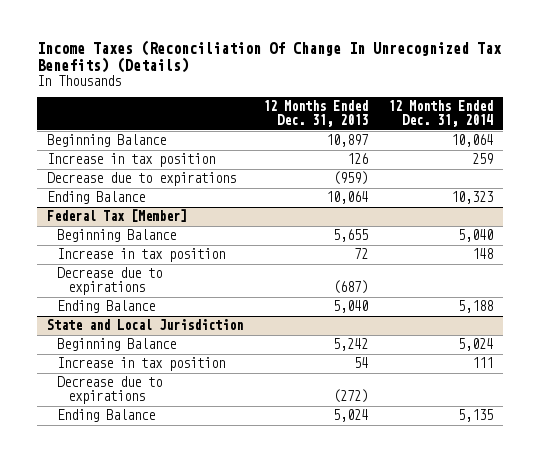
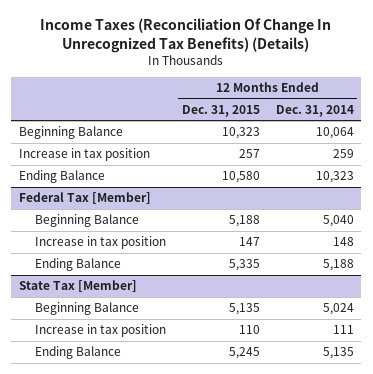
- | 12 Months Ended Dec. 31, 2013 | 12 Months Ended Dec. 31, 2014
+ | 12 Months Ended Dec. 31, 2015 | 12 Months Ended Dec. 31, 2014
- Decrease due to expirations | (959) |
@ Federal Tax [Member]
- Decrease due to expirations | (687) |
- State and Local Jurisdiction
+ State Tax [Member]
- Decrease due to expirations | (272) |

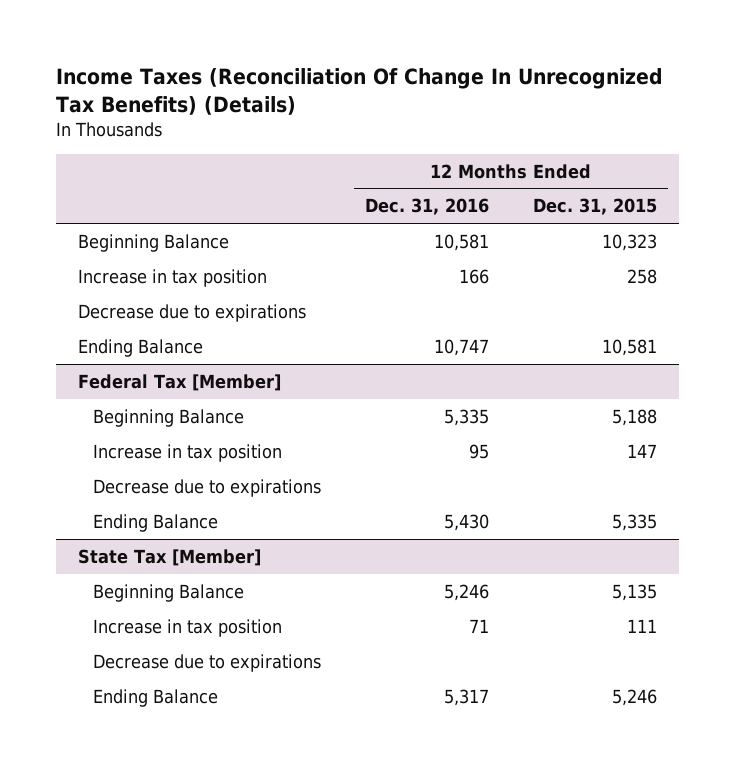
- | 12 Months Ended Dec. 31, 2015 | 12 Months Ended Dec. 31, 2014
+ | 12 Months Ended Dec. 31, 2016 | 12 Months Ended Dec. 31, 2015
- Increase in tax position | 257 | 259
- Ending Balance | 10,580 | 10,323
+ Increase in tax position | 166 | 258
+ Decrease due to expirations
+ Ending Balance | 10,747 | 10,581
@ Federal Tax [Member]
+ Decrease due to expirations
@ State Tax [Member]
- Increase in tax position | 110 | 111
- Ending Balance | 5,245 | 5,135
+ Increase in tax position | 71 | 111
+ Decrease due to expirations
+ Ending Balance | 5,317 | 5,246

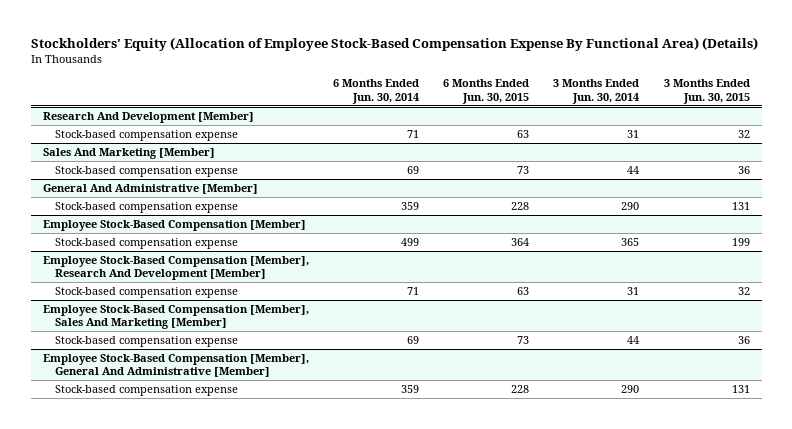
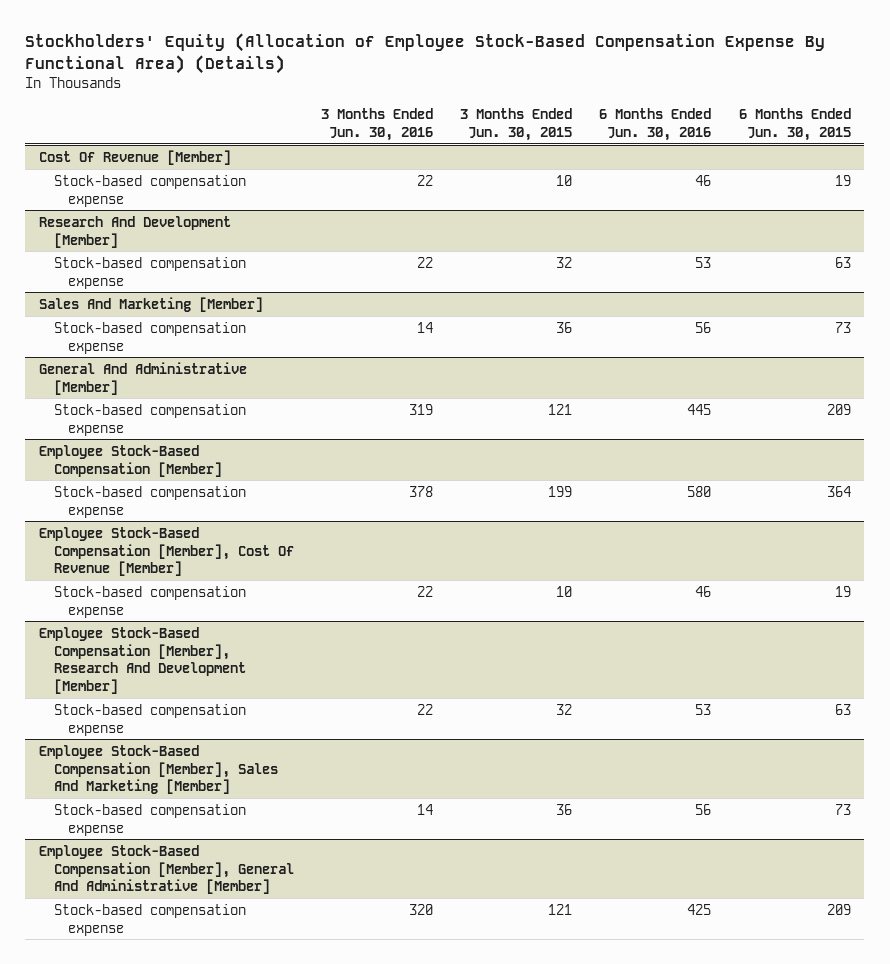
- | 6 Months Ended Jun. 30, 2014 | 6 Months Ended Jun. 30, 2015 | 3 Months Ended Jun. 30, 2014 | 3 Months Ended Jun. 30, 2015
+ | 3 Months Ended Jun. 30, 2016 | 3 Months Ended Jun. 30, 2015 | 6 Months Ended Jun. 30, 2016 | 6 Months Ended Jun. 30, 2015
+ Cost Of Revenue [Member]
+ Stock-based compensation expense | 22 | 10 | 46 | 19
@ General And Administrative [Member]
- Stock-based compensation expense | 359 | 228 | 290 | 131
+ Stock-based compensation expense | 319 | 121 | 445 | 209
+ Employee Stock-Based Compensation [Member], Cost Of Revenue [Member]
+ Stock-based compensation expense | 22 | 10 | 46 | 19
@ Employee Stock-Based Compensation [Member], General And Administrative [Member]
- Stock-based compensation expense | 359 | 228 | 290 | 131
+ Stock-based compensation expense | 320 | 121 | 425 | 209

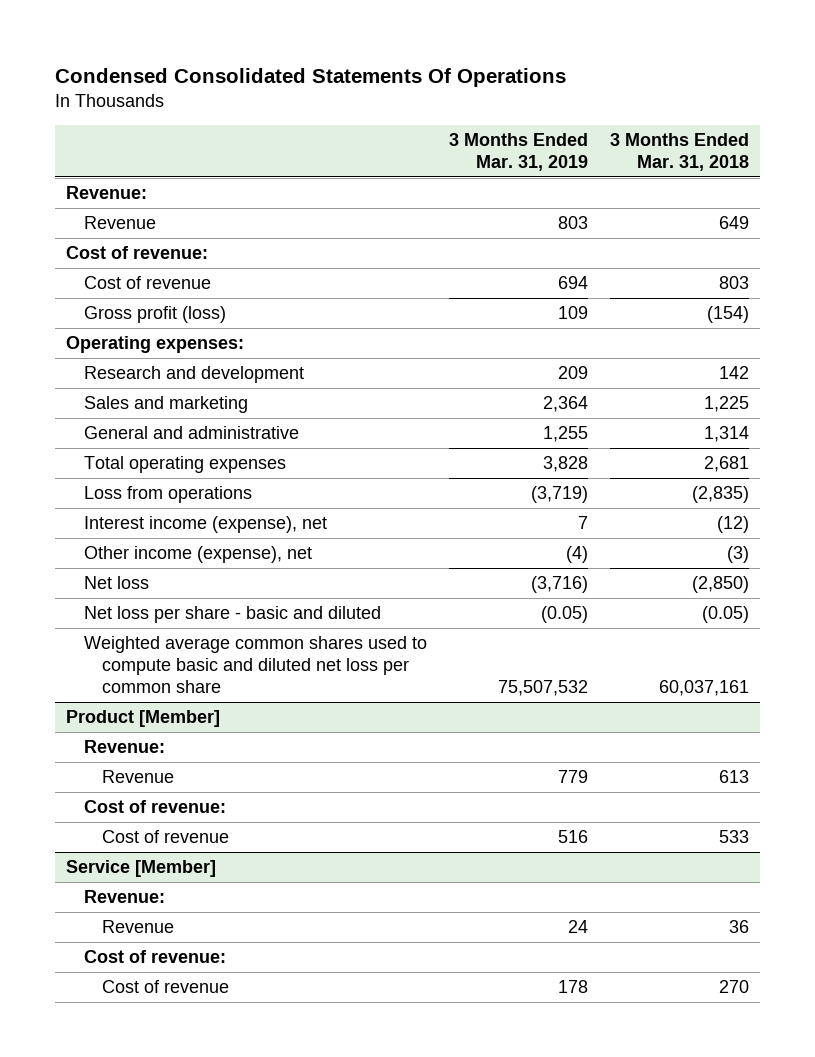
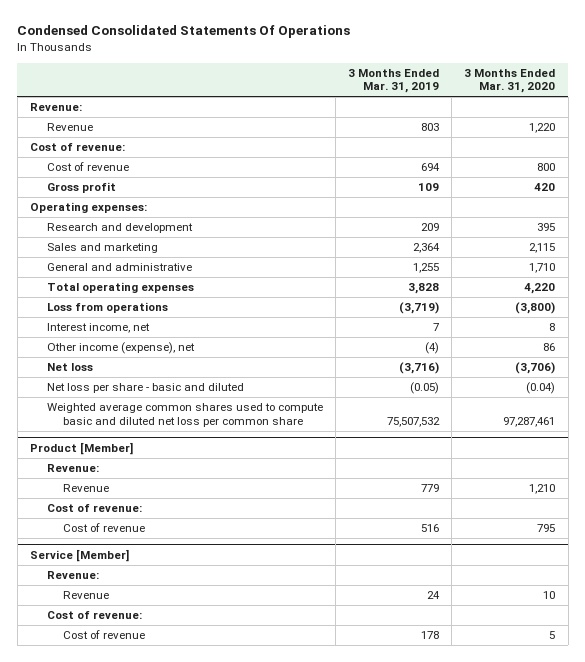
- | 3 Months Ended Mar. 31, 2019 | 3 Months Ended Mar. 31, 2018
+ | 3 Months Ended Mar. 31, 2019 | 3 Months Ended Mar. 31, 2020
- Gross profit (loss) | 109 | (154)
+ Gross profit | 109 | 420
- Interest income (expense), net | 7 | (12)
+ Interest income, net | 7 | 8

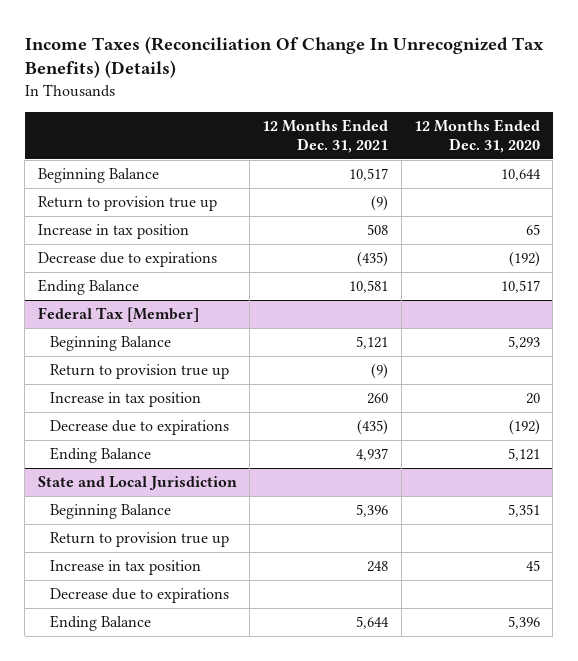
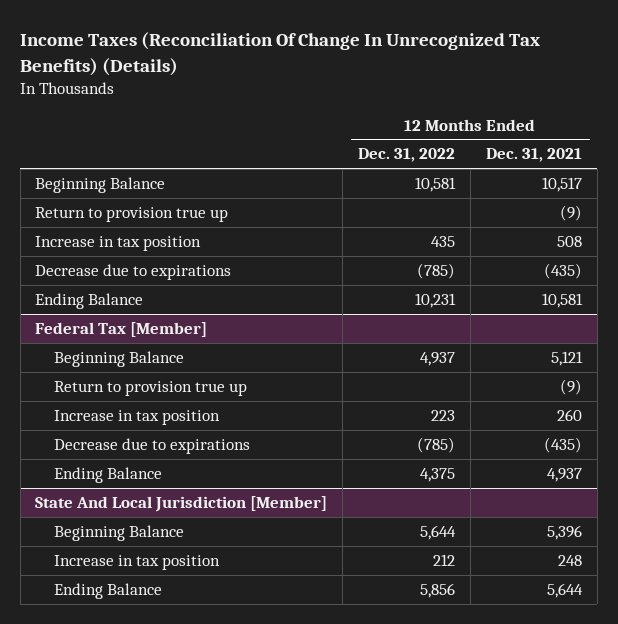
- | 12 Months Ended Dec. 31, 2021 | 12 Months Ended Dec. 31, 2020
+ | 12 Months Ended Dec. 31, 2022 | 12 Months Ended Dec. 31, 2021
- State and Local Jurisdiction
+ State And Local Jurisdiction [Member]
- Return to provision true up
- Decrease due to expirations

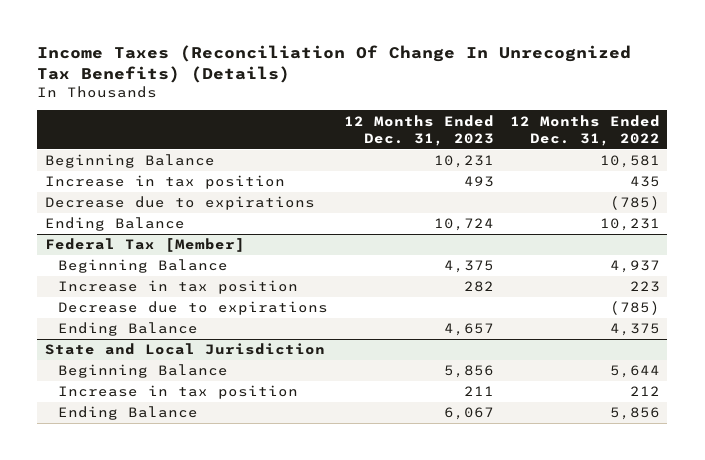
- | 12 Months Ended Dec. 31, 2022 | 12 Months Ended Dec. 31, 2021
+ | 12 Months Ended Dec. 31, 2023 | 12 Months Ended Dec. 31, 2022
- Return to provision true up | | (9)
@ Federal Tax [Member]
- Return to provision true up | | (9)
- State And Local Jurisdiction [Member]
+ State and Local Jurisdiction

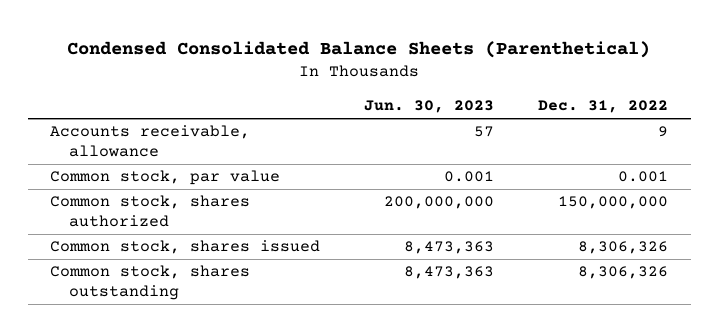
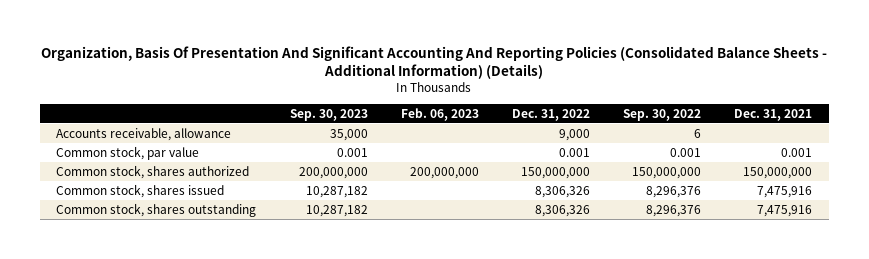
- Condensed Consolidated Balance Sheets (Parenthetical)
+ Organization, Basis Of Presentation And Significant Accounting And Reporting Policies (Consolidated Balance Sheets - Additional Information) (Details)
- | Jun. 30, 2023 | Dec. 31, 2022
+ | Sep. 30, 2023 | Feb. 06, 2023 | Dec. 31, 2022 | Sep. 30, 2022 | Dec. 31, 2021
- Accounts receivable, allowance | 57 | 9
+ Accounts receivable, allowance | 35,000 | | 9,000 | 6 |

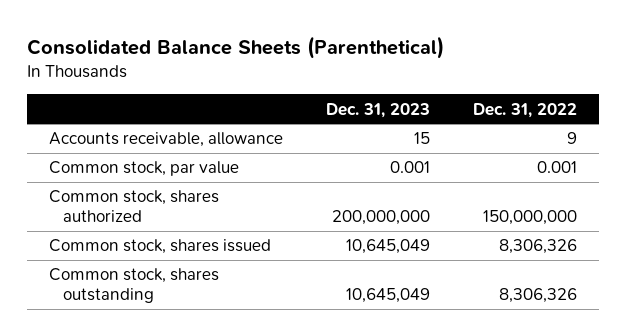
- Organization, Basis Of Presentation And Significant Accounting And Reporting Policies (Consolidated Balance Sheets - Additional Information) (Details)
+ Consolidated Balance Sheets (Parenthetical)
- | Sep. 30, 2023 | Feb. 06, 2023 | Dec. 31, 2022 | Sep. 30, 2022 | Dec. 31, 2021
+ | Dec. 31, 2023 | Dec. 31, 2022
- Accounts receivable, allowance | 35,000 | | 9,000 | 6 |
+ Accounts receivable, allowance | 15 | 9

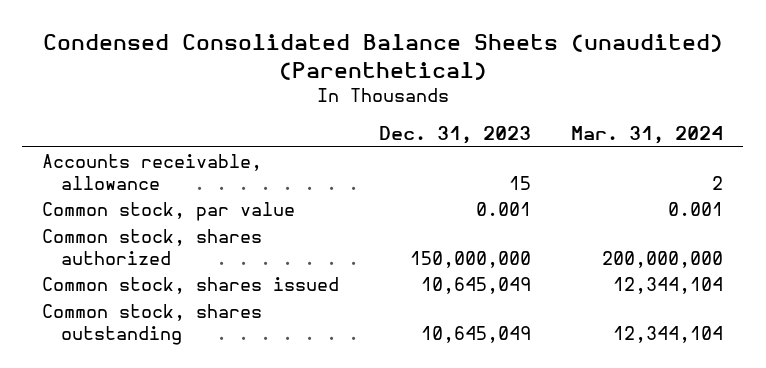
- Consolidated Balance Sheets (Parenthetical)
+ Condensed Consolidated Balance Sheets (unaudited) (Parenthetical)
- | Dec. 31, 2023 | Dec. 31, 2022
+ | Dec. 31, 2023 | Mar. 31, 2024
- Common stock, shares authorized | 200,000,000 | 150,000,000
+ Common stock, shares authorized | 150,000,000 | 200,000,000

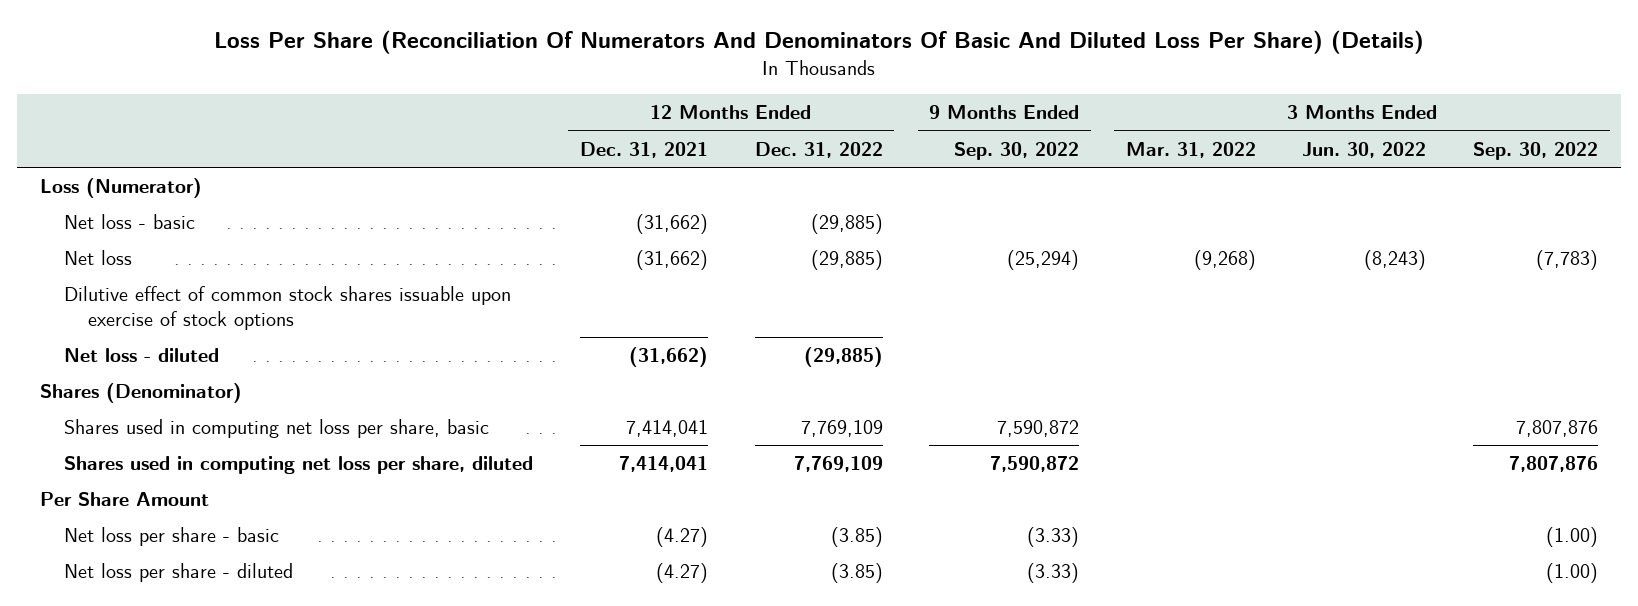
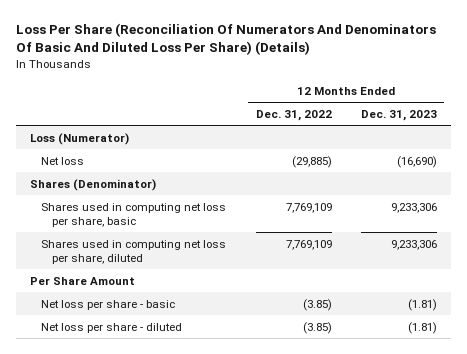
- | 12 Months Ended Dec. 31, 2021 | 12 Months Ended Dec. 31, 2022 | 9 Months Ended Sep. 30, 2022 | 3 Months Ended Mar. 31, 2022 | 3 Months Ended Jun. 30, 2022 | 3 Months Ended Sep. 30, 2022
+ | 12 Months Ended Dec. 31, 2022 | 12 Months Ended Dec. 31, 2023
- Net loss - basic | (31,662) | (29,885) | | | |
- Dilutive effect of common stock shares issuable upon exercise of stock options
- Net loss - diluted | (31,662) | (29,885) | | | |

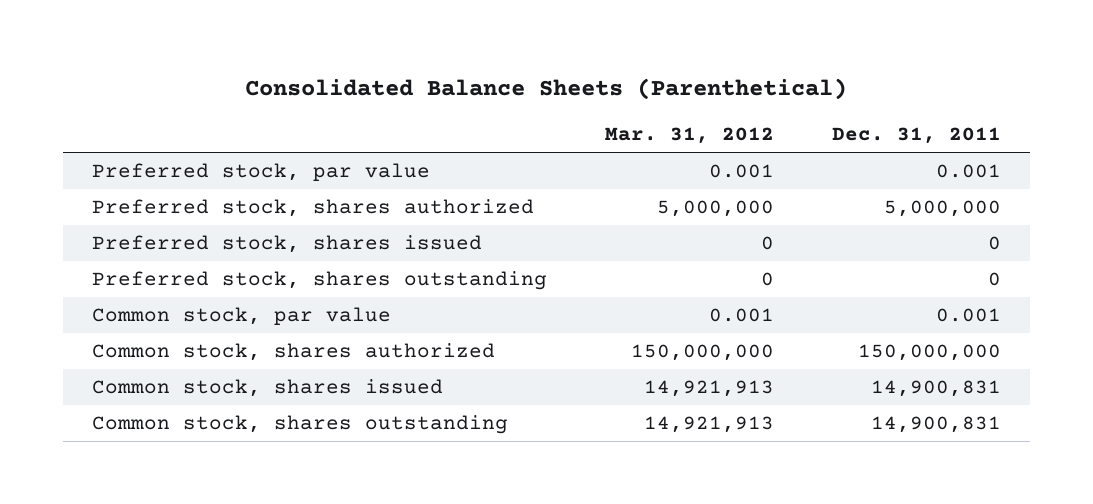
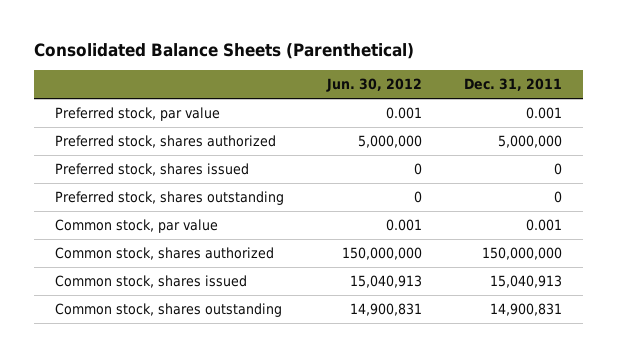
- | Mar. 31, 2012 | Dec. 31, 2011
+ | Jun. 30, 2012 | Dec. 31, 2011
- Common stock, shares issued | 14,921,913 | 14,900,831
+ Common stock, shares issued | 15,040,913 | 15,040,913

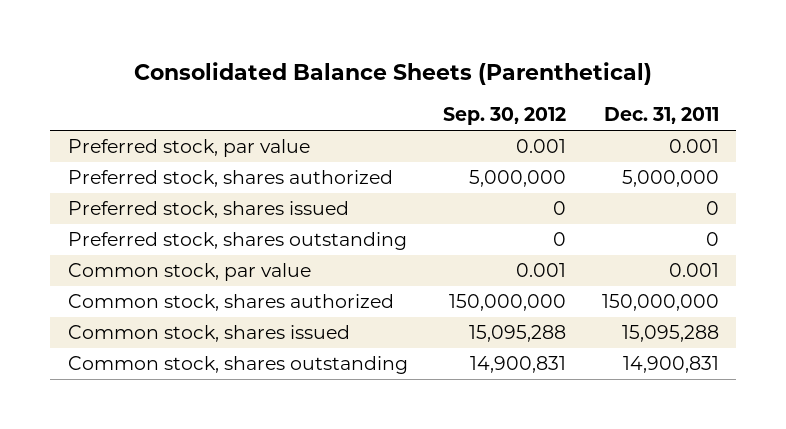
- | Jun. 30, 2012 | Dec. 31, 2011
+ | Sep. 30, 2012 | Dec. 31, 2011
- Common stock, shares issued | 15,040,913 | 15,040,913
+ Common stock, shares issued | 15,095,288 | 15,095,288

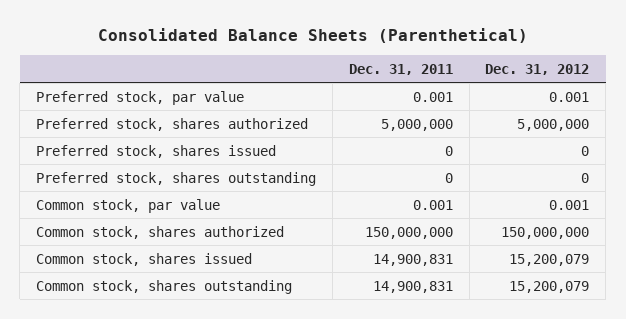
- | Sep. 30, 2012 | Dec. 31, 2011
+ | Dec. 31, 2011 | Dec. 31, 2012
- Common stock, shares issued | 15,095,288 | 15,095,288
+ Common stock, shares issued | 14,900,831 | 15,200,079

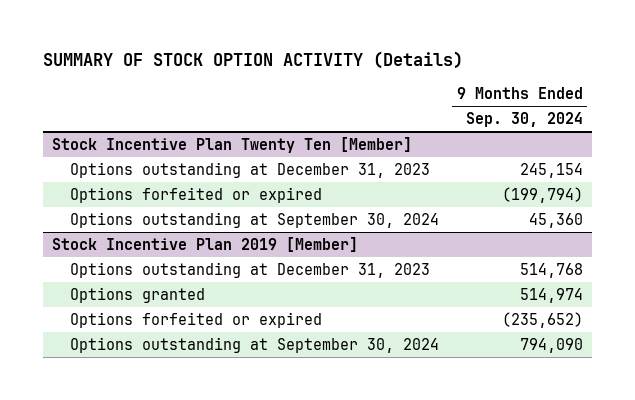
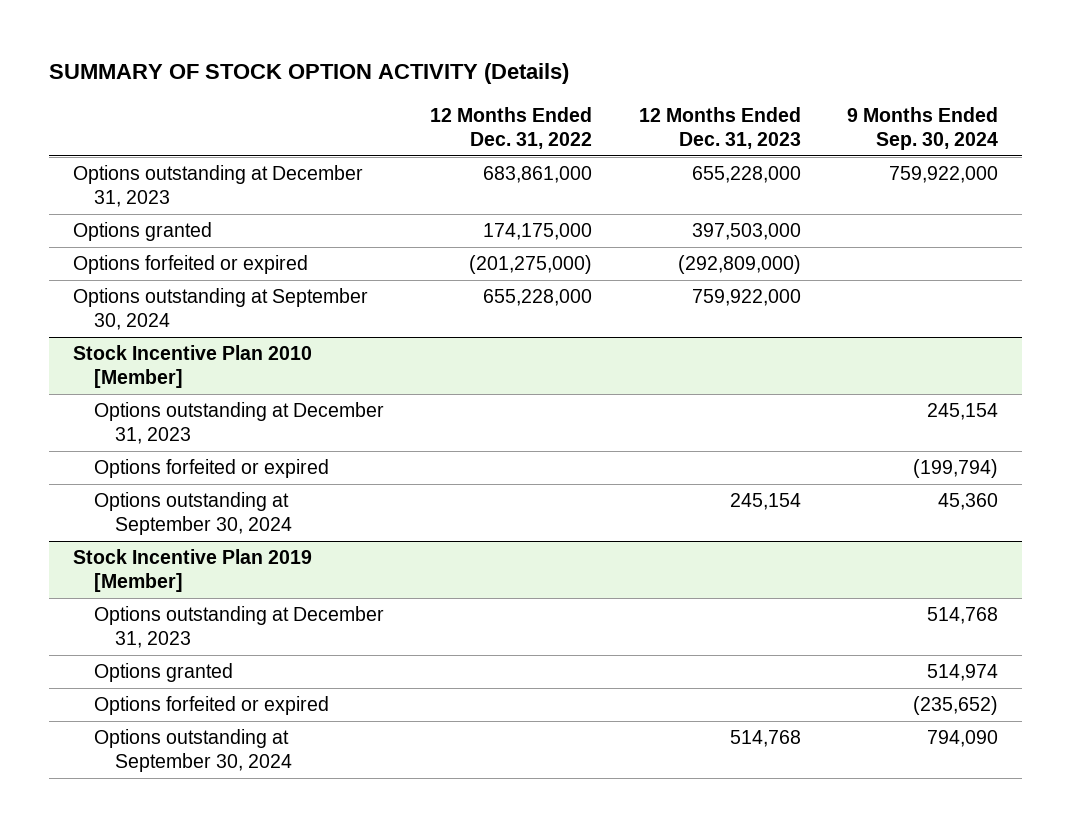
- | 9 Months Ended Sep. 30, 2024
+ | 12 Months Ended Dec. 31, 2022 | 12 Months Ended Dec. 31, 2023 | 9 Months Ended Sep. 30, 2024
- Stock Incentive Plan Twenty Ten [Member]
+ Options outstanding at December 31, 2023 | 683,861,000 | 655,228,000 | 759,922,000
+ Options granted | 174,175,000 | 397,503,000 |
+ Options forfeited or expired | (201,275,000) | (292,809,000) |
+ Options outstanding at September 30, 2024 | 655,228,000 | 759,922,000 |
+ Stock Incentive Plan 2010 [Member]

